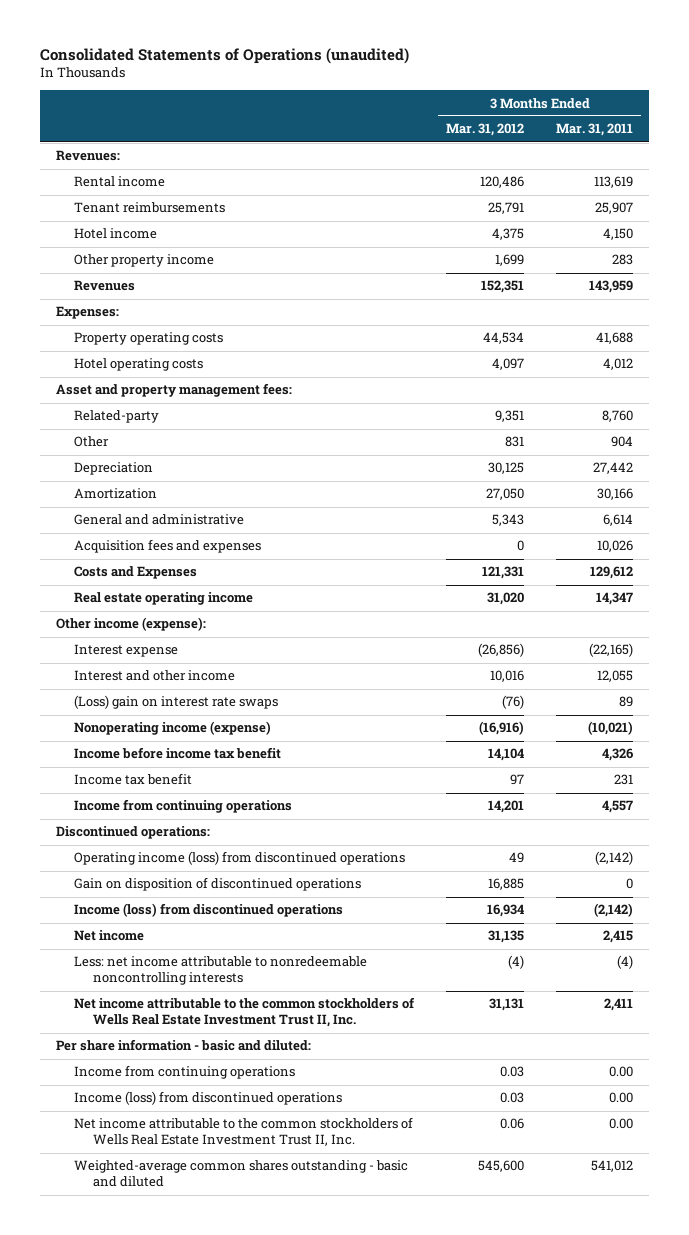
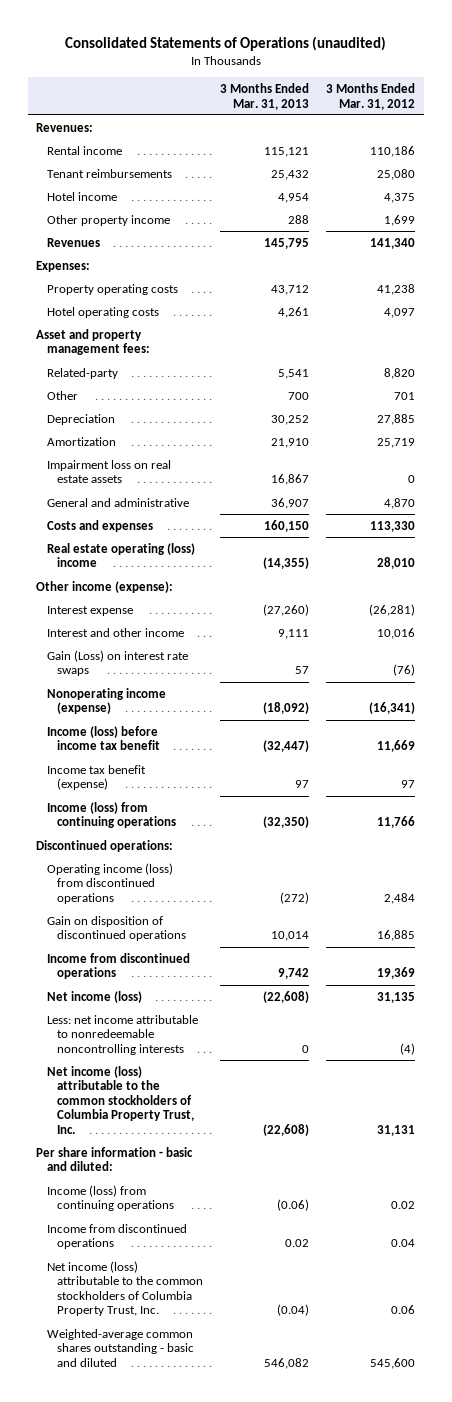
- | 3 Months Ended Mar. 31, 2012 | 3 Months Ended Mar. 31, 2011
+ | 3 Months Ended Mar. 31, 2013 | 3 Months Ended Mar. 31, 2012
- Rental income | 120,486 | 113,619
- Tenant reimbursements | 25,791 | 25,907
+ Rental income | 115,121 | 110,186
+ Tenant reimbursements | 25,432 | 25,080
- Revenues | 152,351 | 143,959
+ Revenues | 145,795 | 141,340
- Property operating costs | 44,534 | 41,688
+ Property operating costs | 43,712 | 41,238
- Related-party | 9,351 | 8,760
- Other | 831 | 904
- Depreciation | 30,125 | 27,442
- Amortization | 27,050 | 30,166
- General and administrative | 5,343 | 6,614
- Acquisition fees and expenses | 0 | 10,026
- Costs and Expenses | 121,331 | 129,612
- Real estate operating income | 31,020 | 14,347
+ Related-party | 5,541 | 8,820
+ Other | 700 | 701
+ Depreciation | 30,252 | 27,885
+ Amortization | 21,910 | 25,719
+ Impairment loss on real estate assets | 16,867 | 0
+ General and administrative | 36,907 | 4,870
+ Costs and expenses | 160,150 | 113,330
+ Real estate operating (loss) income | (14,355) | 28,010
- Interest expense | (26,856) | (22,165)
+ Interest expense | (27,260) | (26,281)
- (Loss) gain on interest rate swaps | (76) | 89
- Nonoperating income (expense) | (16,916) | (10,021)
- Income before income tax benefit | 14,104 | 4,326
- Income tax benefit | 97 | 231
- Income from continuing operations | 14,201 | 4,557
+ Gain (Loss) on interest rate swaps | 57 | (76)
+ Nonoperating income (expense) | (18,092) | (16,341)
+ Income (loss) before income tax benefit | (32,447) | 11,669
+ Income tax benefit (expense) | 97 | 97
+ Income (loss) from continuing operations | (32,350) | 11,766
- Operating income (loss) from discontinued operations | 49 | (2,142)
+ Operating income (loss) from discontinued operations | (272) | 2,484
- Income (loss) from discontinued operations | 16,934 | (2,142)
- Net income | 31,135 | 2,415
+ Income from discontinued operations | 9,742 | 19,369
+ Net income (loss) | (22,608) | 31,135
- Net income attributable to the common stockholders of Wells Real Estate Investment Trust II, Inc. | 31,131 | 2,411
+ Net income (loss) attributable to the common stockholders of Columbia Property Trust, Inc. | (22,608) | 31,131
- Income from continuing operations | 0.03 | 0.00
- Income (loss) from discontinued operations | 0.03 | 0.00
- Net income attributable to the common stockholders of Wells Real Estate Investment Trust II, Inc. | 0.06 | 0.00
+ Income (loss) from continuing operations | (0.06) | 0.02
+ Income from discontinued operations | 0.02 | 0.04
+ Net income (loss) attributable to the common stockholders of Columbia Property Trust, Inc. | (0.04) | 0.06

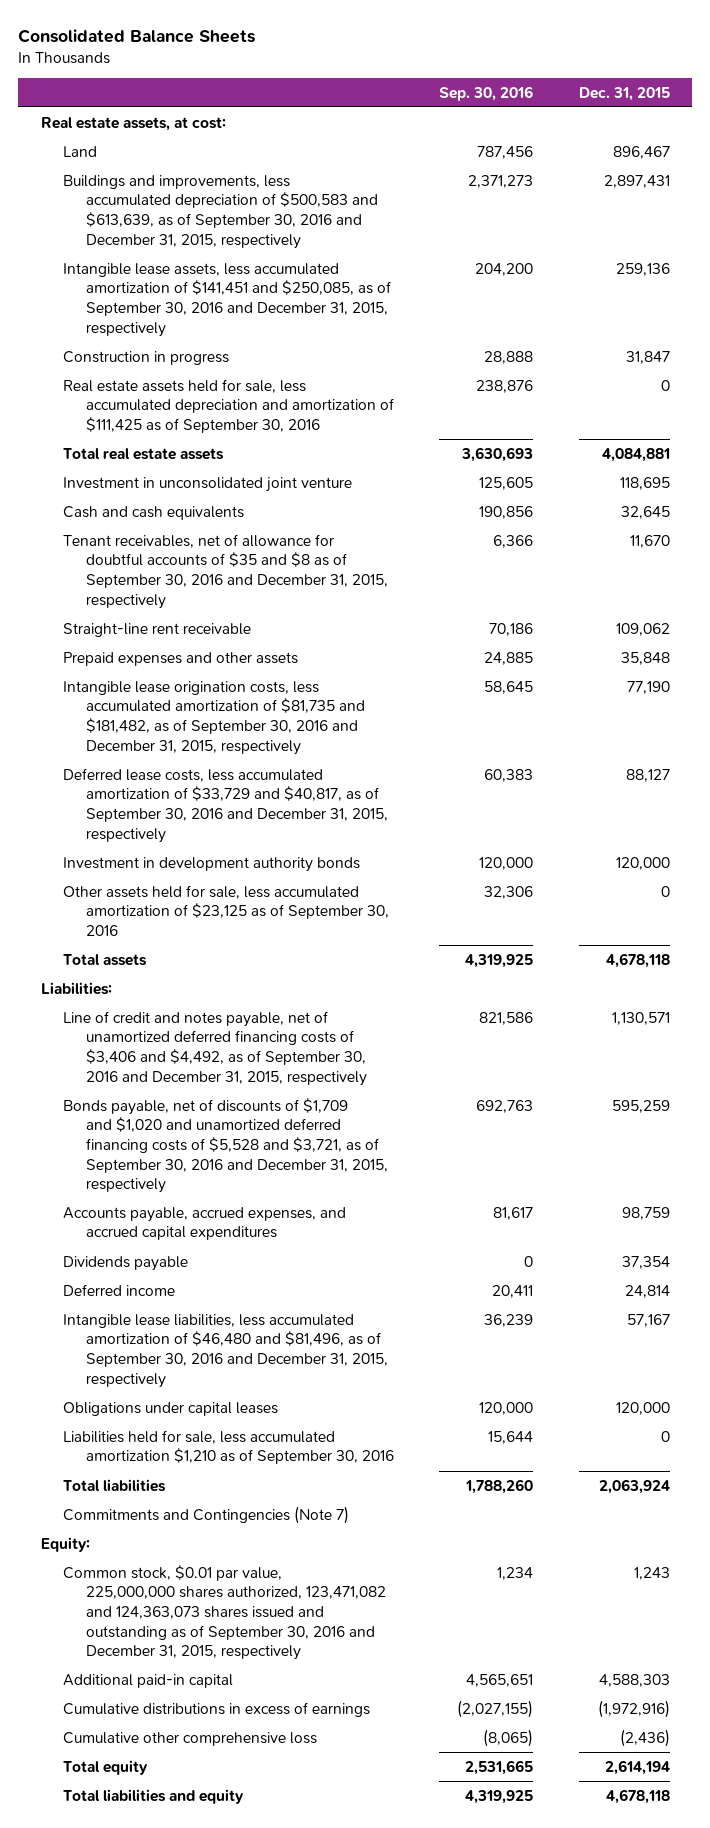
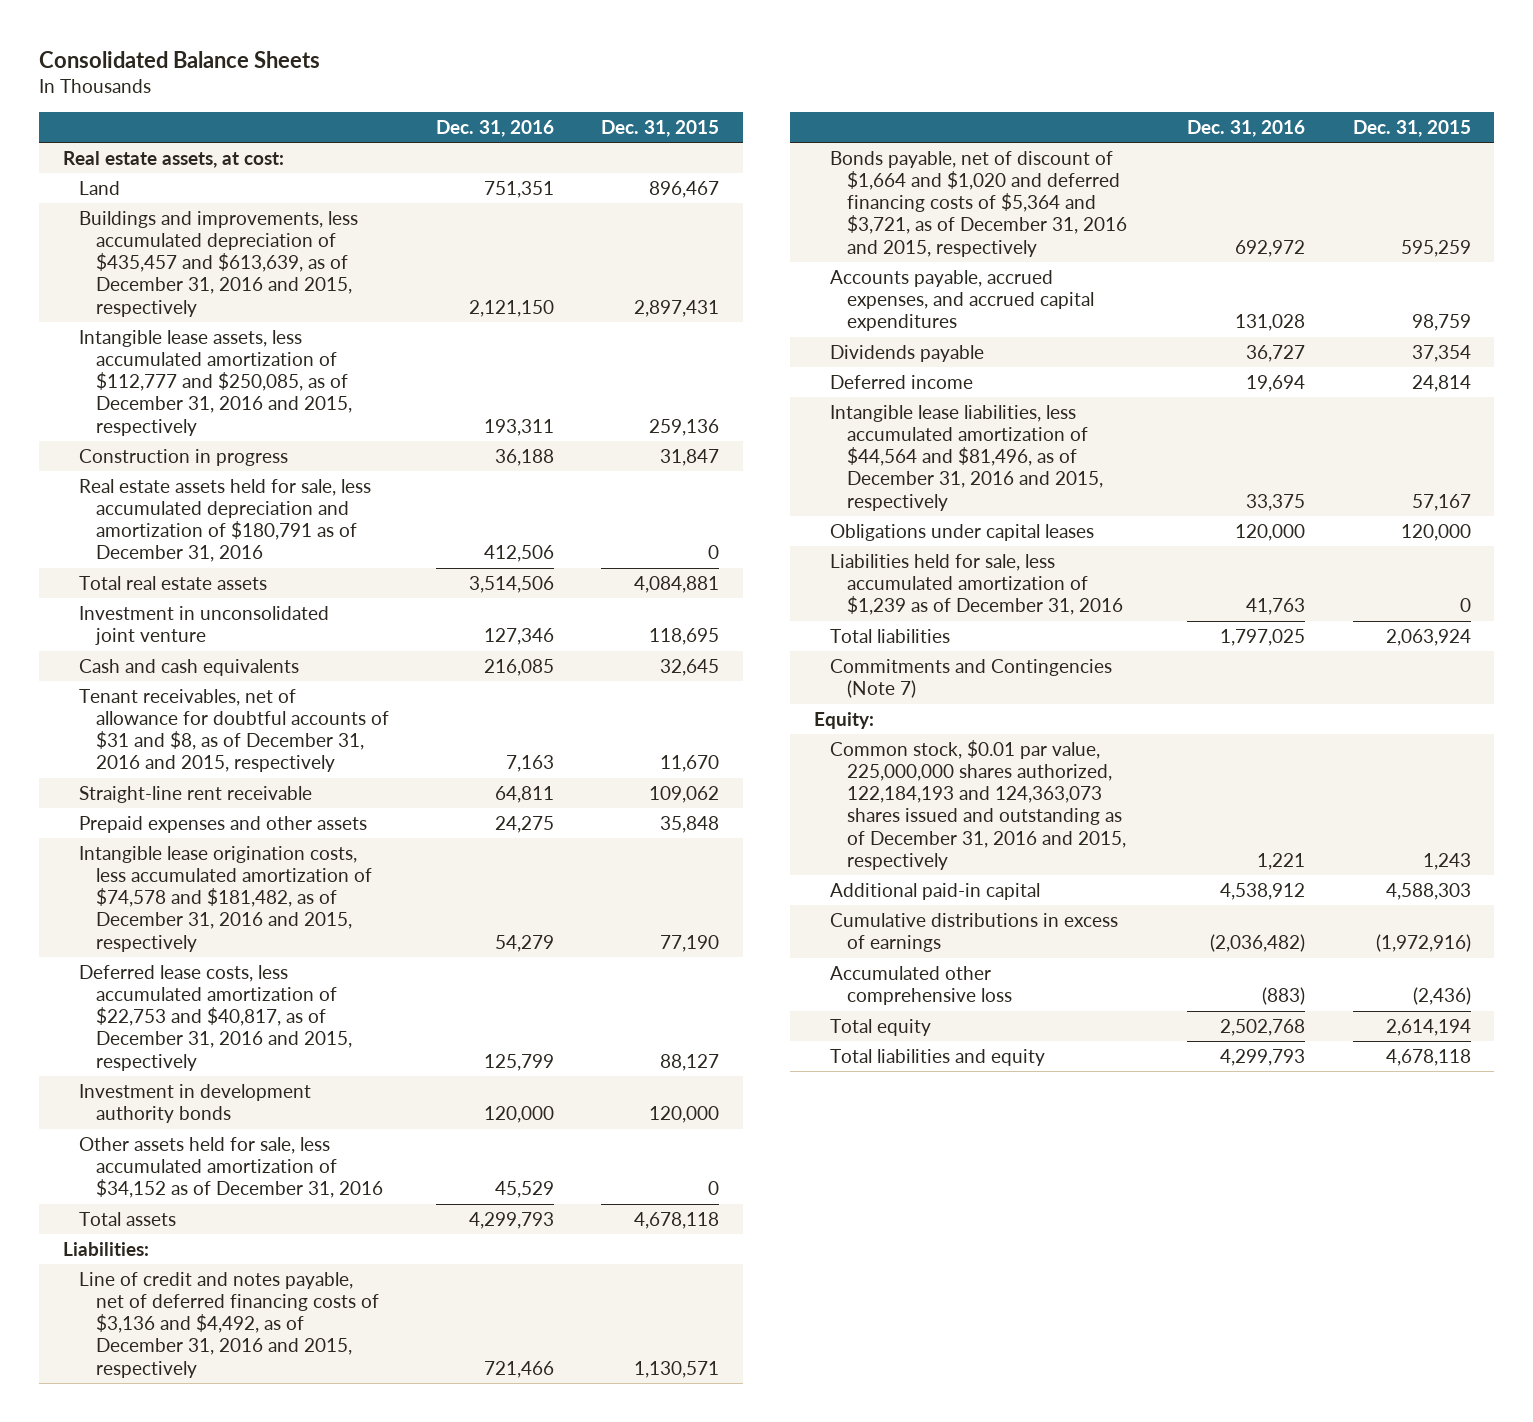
- | Sep. 30, 2016 | Dec. 31, 2015
+ | Dec. 31, 2016 | Dec. 31, 2015
- Buildings and improvements, less accumulated depreciation of $500,583 and $613,639, as of September 30, 2016 and December 31, 2015, respectively | 2,371,273 | 2,897,431
- Intangible lease assets, less accumulated amortization of $141,451 and $250,085, as of September 30, 2016 and December 31, 2015, respectively | 204,200 | 259,136
+ Buildings and improvements, less accumulated depreciation of $435,457 and $613,639, as of December 31, 2016 and 2015, respectively | 2,121,150 | 2,897,431
+ Intangible lease assets, less accumulated amortization of $112,777 and $250,085, as of December 31, 2016 and 2015, respectively | 193,311 | 259,136
- Real estate assets held for sale, less accumulated depreciation and amortization of $111,425 as of September 30, 2016 | 238,876 | 0
+ Real estate assets held for sale, less accumulated depreciation and amortization of $180,791 as of December 31, 2016 | 412,506 | 0
- Tenant receivables, net of allowance for doubtful accounts of $35 and $8 as of September 30, 2016 and December 31, 2015, respectively | 6,366 | 11,670
+ Tenant receivables, net of allowance for doubtful accounts of $31 and $8, as of December 31, 2016 and 2015, respectively | 7,163 | 11,670
- Intangible lease origination costs, less accumulated amortization of $81,735 and $181,482, as of September 30, 2016 and December 31, 2015, respectively | 58,645 | 77,190
- Deferred lease costs, less accumulated amortization of $33,729 and $40,817, as of September 30, 2016 and December 31, 2015, respectively | 60,383 | 88,127
+ Intangible lease origination costs, less accumulated amortization of $74,578 and $181,482, as of December 31, 2016 and 2015, respectively | 54,279 | 77,190
+ Deferred lease costs, less accumulated amortization of $22,753 and $40,817, as of December 31, 2016 and 2015, respectively | 125,799 | 88,127
- Other assets held for sale, less accumulated amortization of $23,125 as of September 30, 2016 | 32,306 | 0
+ Other assets held for sale, less accumulated amortization of $34,152 as of December 31, 2016 | 45,529 | 0
- Line of credit and notes payable, net of unamortized deferred financing costs of $3,406 and $4,492, as of September 30, 2016 and December 31, 2015, respectively | 821,586 | 1,130,571
- Bonds payable, net of discounts of $1,709 and $1,020 and unamortized deferred financing costs of $5,528 and $3,721, as of September 30, 2016 and December 31, 2015, respectively | 692,763 | 595,259
+ Line of credit and notes payable, net of deferred financing costs of $3,136 and $4,492, as of December 31, 2016 and 2015, respectively | 721,466 | 1,130,571
+ Bonds payable, net of discount of $1,664 and $1,020 and deferred financing costs of $5,364 and $3,721, as of December 31, 2016 and 2015, respectively | 692,972 | 595,259
- Intangible lease liabilities, less accumulated amortization of $46,480 and $81,496, as of September 30, 2016 and December 31, 2015, respectively | 36,239 | 57,167
+ Intangible lease liabilities, less accumulated amortization of $44,564 and $81,496, as of December 31, 2016 and 2015, respectively | 33,375 | 57,167
- Liabilities held for sale, less accumulated amortization $1,210 as of September 30, 2016 | 15,644 | 0
+ Liabilities held for sale, less accumulated amortization of $1,239 as of December 31, 2016 | 41,763 | 0
- Common stock, $0.01 par value, 225,000,000 shares authorized, 123,471,082 and 124,363,073 shares issued and outstanding as of September 30, 2016 and December 31, 2015, respectively | 1,234 | 1,243
+ Common stock, $0.01 par value, 225,000,000 shares authorized, 122,184,193 and 124,363,073 shares issued and outstanding as of December 31, 2016 and 2015, respectively | 1,221 | 1,243
- Cumulative other comprehensive loss | (8,065) | (2,436)
+ Accumulated other comprehensive loss | (883) | (2,436)

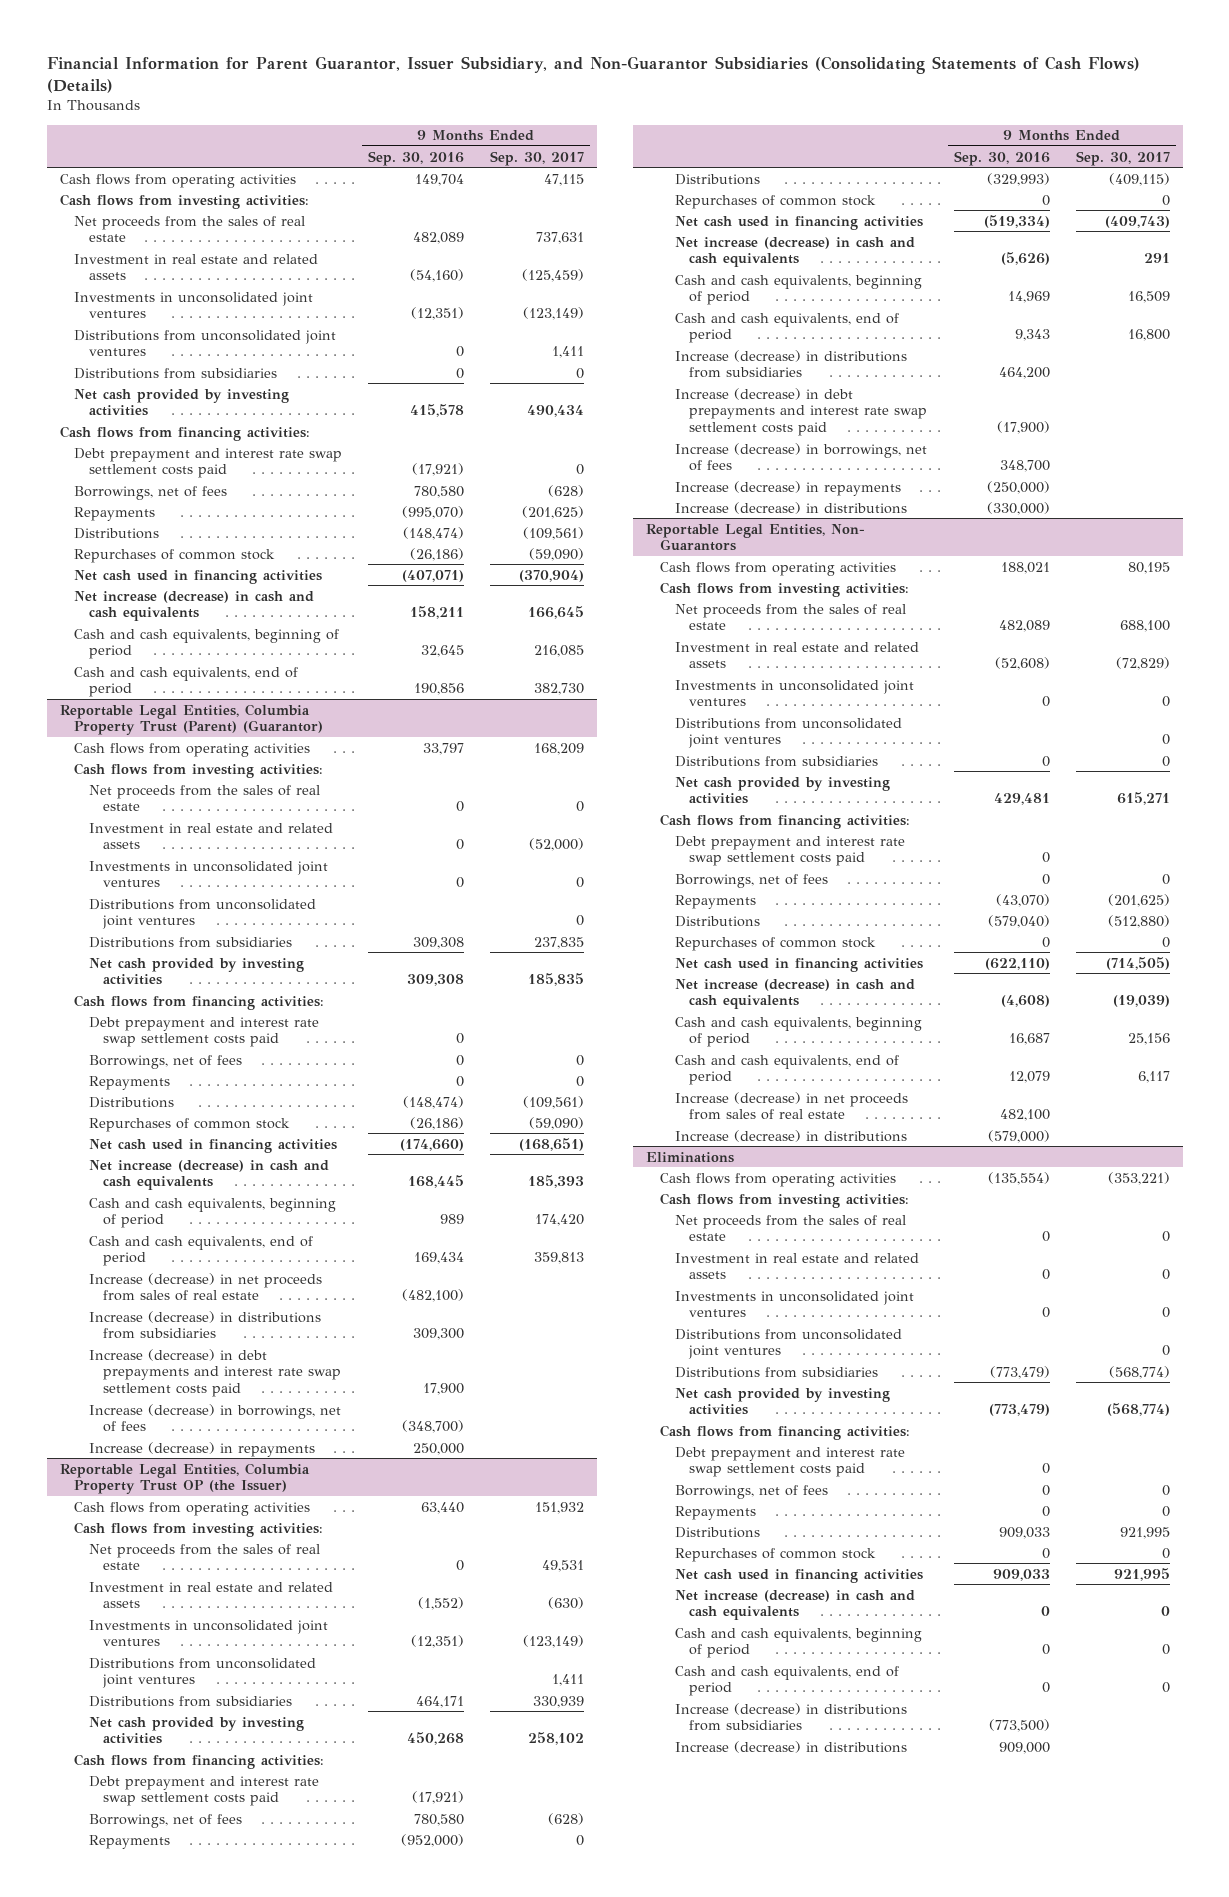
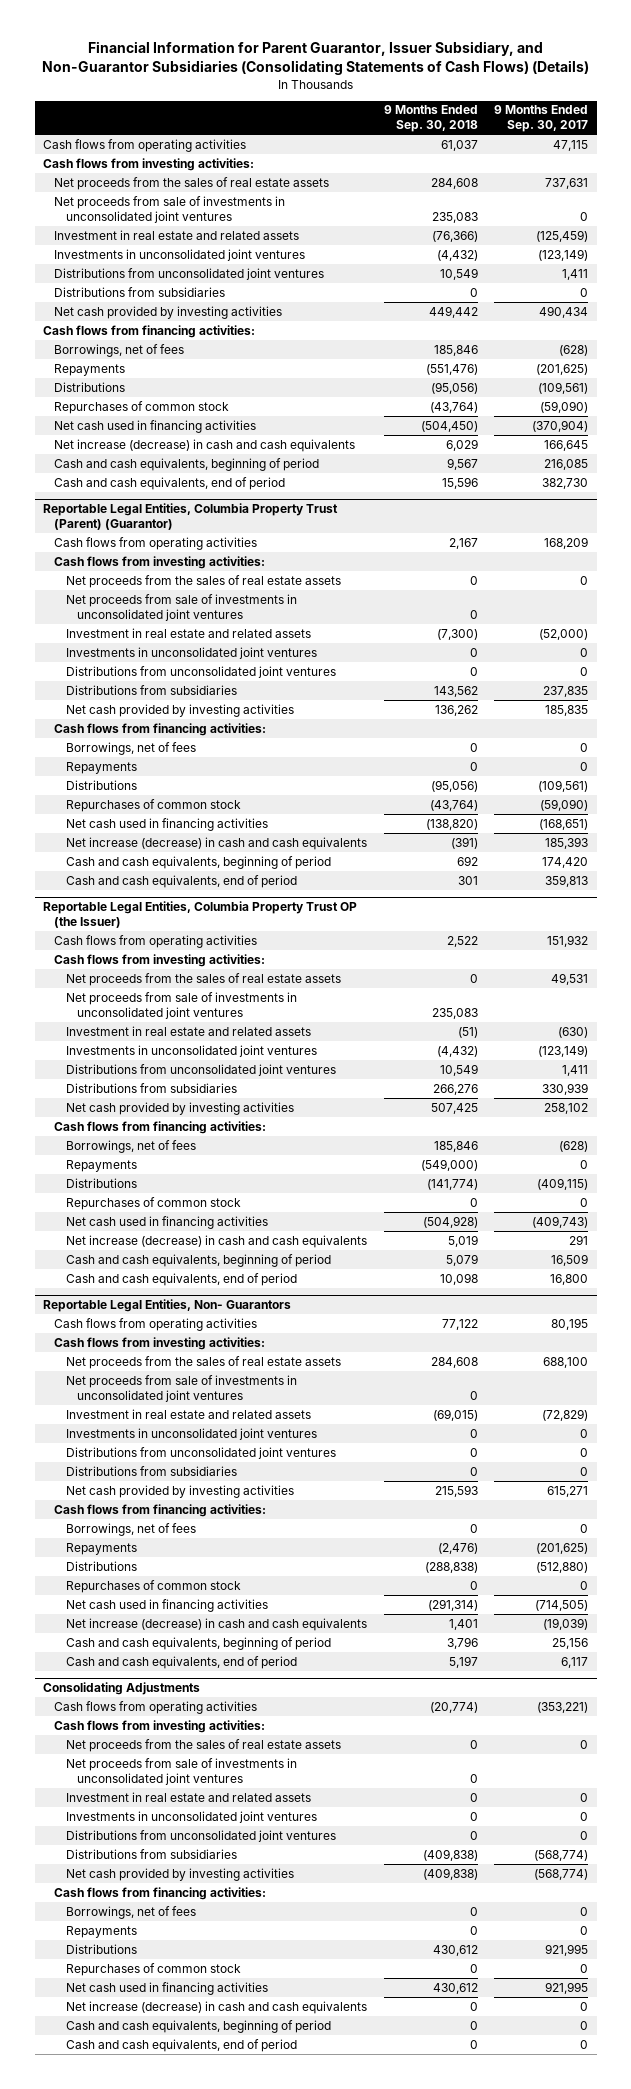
- | 9 Months Ended Sep. 30, 2016 | 9 Months Ended Sep. 30, 2017
+ | 9 Months Ended Sep. 30, 2018 | 9 Months Ended Sep. 30, 2017
- Net proceeds from the sales of real estate | 482,089 | 737,631
+ Net proceeds from the sales of real estate assets | 284,608 | 737,631
+ Net proceeds from sale of investments in unconsolidated joint ventures | 235,083 | 0
- Debt prepayment and interest rate swap settlement costs paid | (17,921) | 0
@ Reportable Legal Entities, Columbia Property Trust (Parent) (Guarantor)
- Net proceeds from the sales of real estate | 0 | 0
+ Net proceeds from the sales of real estate assets | 0 | 0
+ Net proceeds from sale of investments in unconsolidated joint ventures | 0 |
- Debt prepayment and interest rate swap settlement costs paid | 0 |
- Increase (decrease) in net proceeds from sales of real estate | (482,100) |
- Increase (decrease) in distributions from subsidiaries | 309,300 |
- Increase (decrease) in debt prepayments and interest rate swap settlement costs paid | 17,900 |
- Increase (decrease) in borrowings, net of fees | (348,700) |
- Increase (decrease) in repayments | 250,000 |
@ Reportable Legal Entities, Columbia Property Trust OP (the Issuer)
- Net proceeds from the sales of real estate | 0 | 49,531
+ Net proceeds from the sales of real estate assets | 0 | 49,531
+ Net proceeds from sale of investments in unconsolidated joint ventures | 235,083 |
- Debt prepayment and interest rate swap settlement costs paid | (17,921) |
- Increase (decrease) in distributions from subsidiaries | 464,200 |
- Increase (decrease) in debt prepayments and interest rate swap settlement costs paid | (17,900) |
- Increase (decrease) in borrowings, net of fees | 348,700 |
- Increase (decrease) in repayments | (250,000) |
- Increase (decrease) in distributions | (330,000) |
@ Reportable Legal Entities, Non- Guarantors
- Net proceeds from the sales of real estate | 482,089 | 688,100
+ Net proceeds from the sales of real estate assets | 284,608 | 688,100
+ Net proceeds from sale of investments in unconsolidated joint ventures | 0 |
- Debt prepayment and interest rate swap settlement costs paid | 0 |
- Increase (decrease) in net proceeds from sales of real estate | 482,100 |
- Increase (decrease) in distributions | (579,000) |
- Eliminations
+ Consolidating Adjustments
- Net proceeds from the sales of real estate | 0 | 0
+ Net proceeds from the sales of real estate assets | 0 | 0
+ Net proceeds from sale of investments in unconsolidated joint ventures | 0 |
- Debt prepayment and interest rate swap settlement costs paid | 0 |
- Increase (decrease) in distributions from subsidiaries | (773,500) |
- Increase (decrease) in distributions | 909,000 |

